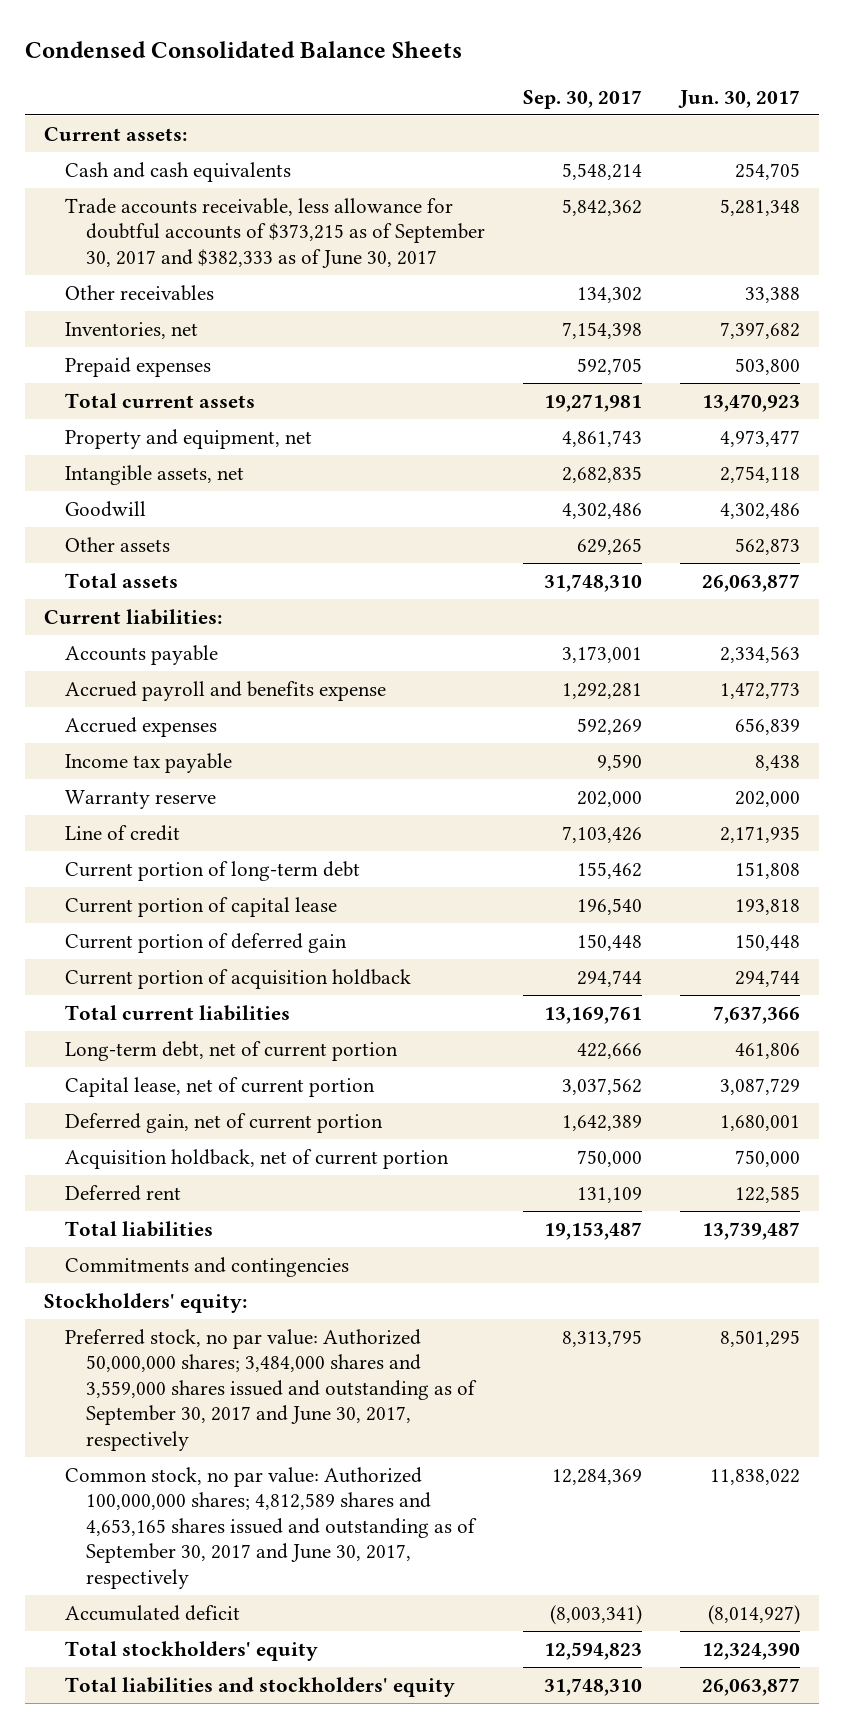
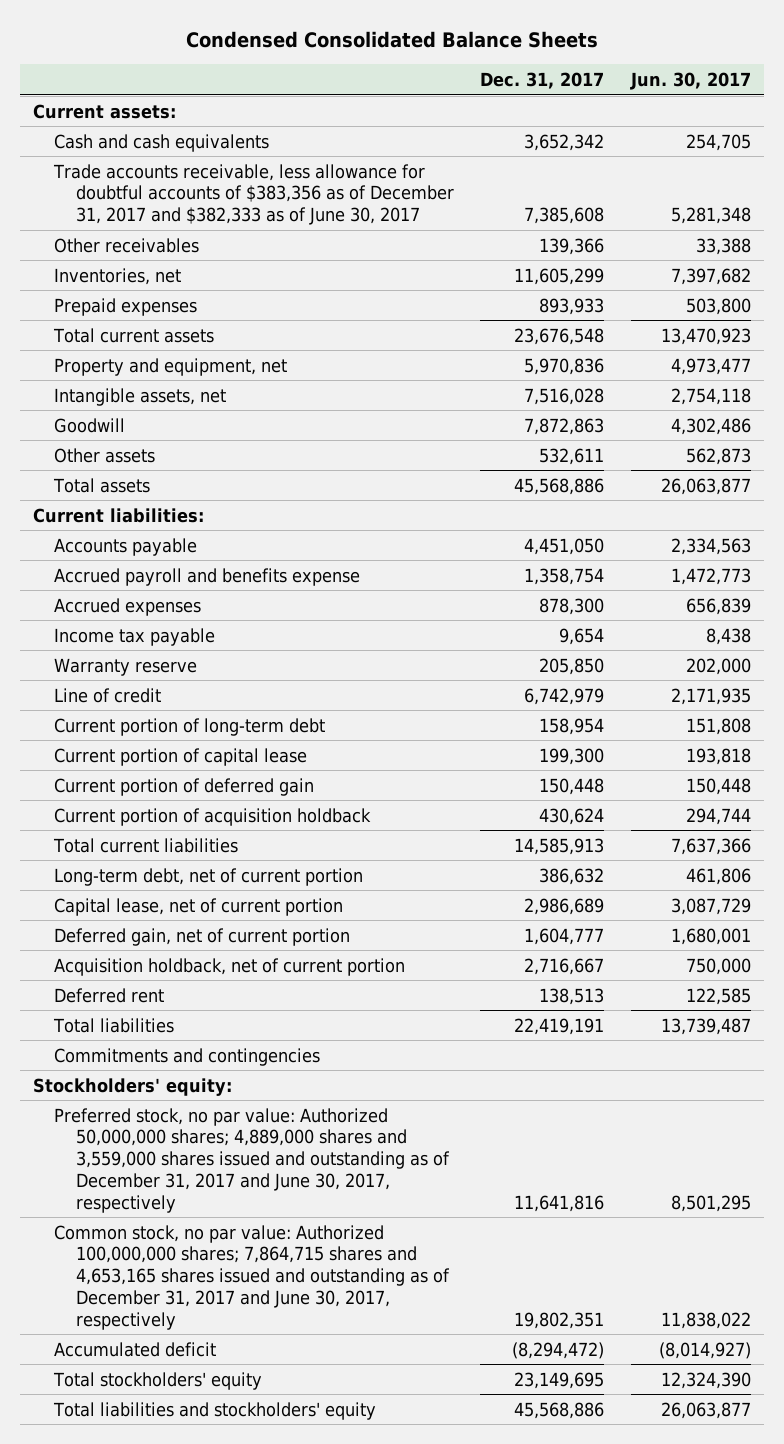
- | Sep. 30, 2017 | Jun. 30, 2017
+ | Dec. 31, 2017 | Jun. 30, 2017
- Trade accounts receivable, less allowance for doubtful accounts of $373,215 as of September 30, 2017 and $382,333 as of June 30, 2017 | 5,842,362 | 5,281,348
+ Trade accounts receivable, less allowance for doubtful accounts of $383,356 as of December 31, 2017 and $382,333 as of June 30, 2017 | 7,385,608 | 5,281,348
- Preferred stock, no par value: Authorized 50,000,000 shares; 3,484,000 shares and 3,559,000 shares issued and outstanding as of September 30, 2017 and June 30, 2017, respectively | 8,313,795 | 8,501,295
- Common stock, no par value: Authorized 100,000,000 shares; 4,812,589 shares and 4,653,165 shares issued and outstanding as of September 30, 2017 and June 30, 2017, respectively | 12,284,369 | 11,838,022
+ Preferred stock, no par value: Authorized 50,000,000 shares; 4,889,000 shares and 3,559,000 shares issued and outstanding as of December 31, 2017 and June 30, 2017, respectively | 11,641,816 | 8,501,295
+ Common stock, no par value: Authorized 100,000,000 shares; 7,864,715 shares and 4,653,165 shares issued and outstanding as of December 31, 2017 and June 30, 2017, respectively | 19,802,351 | 11,838,022

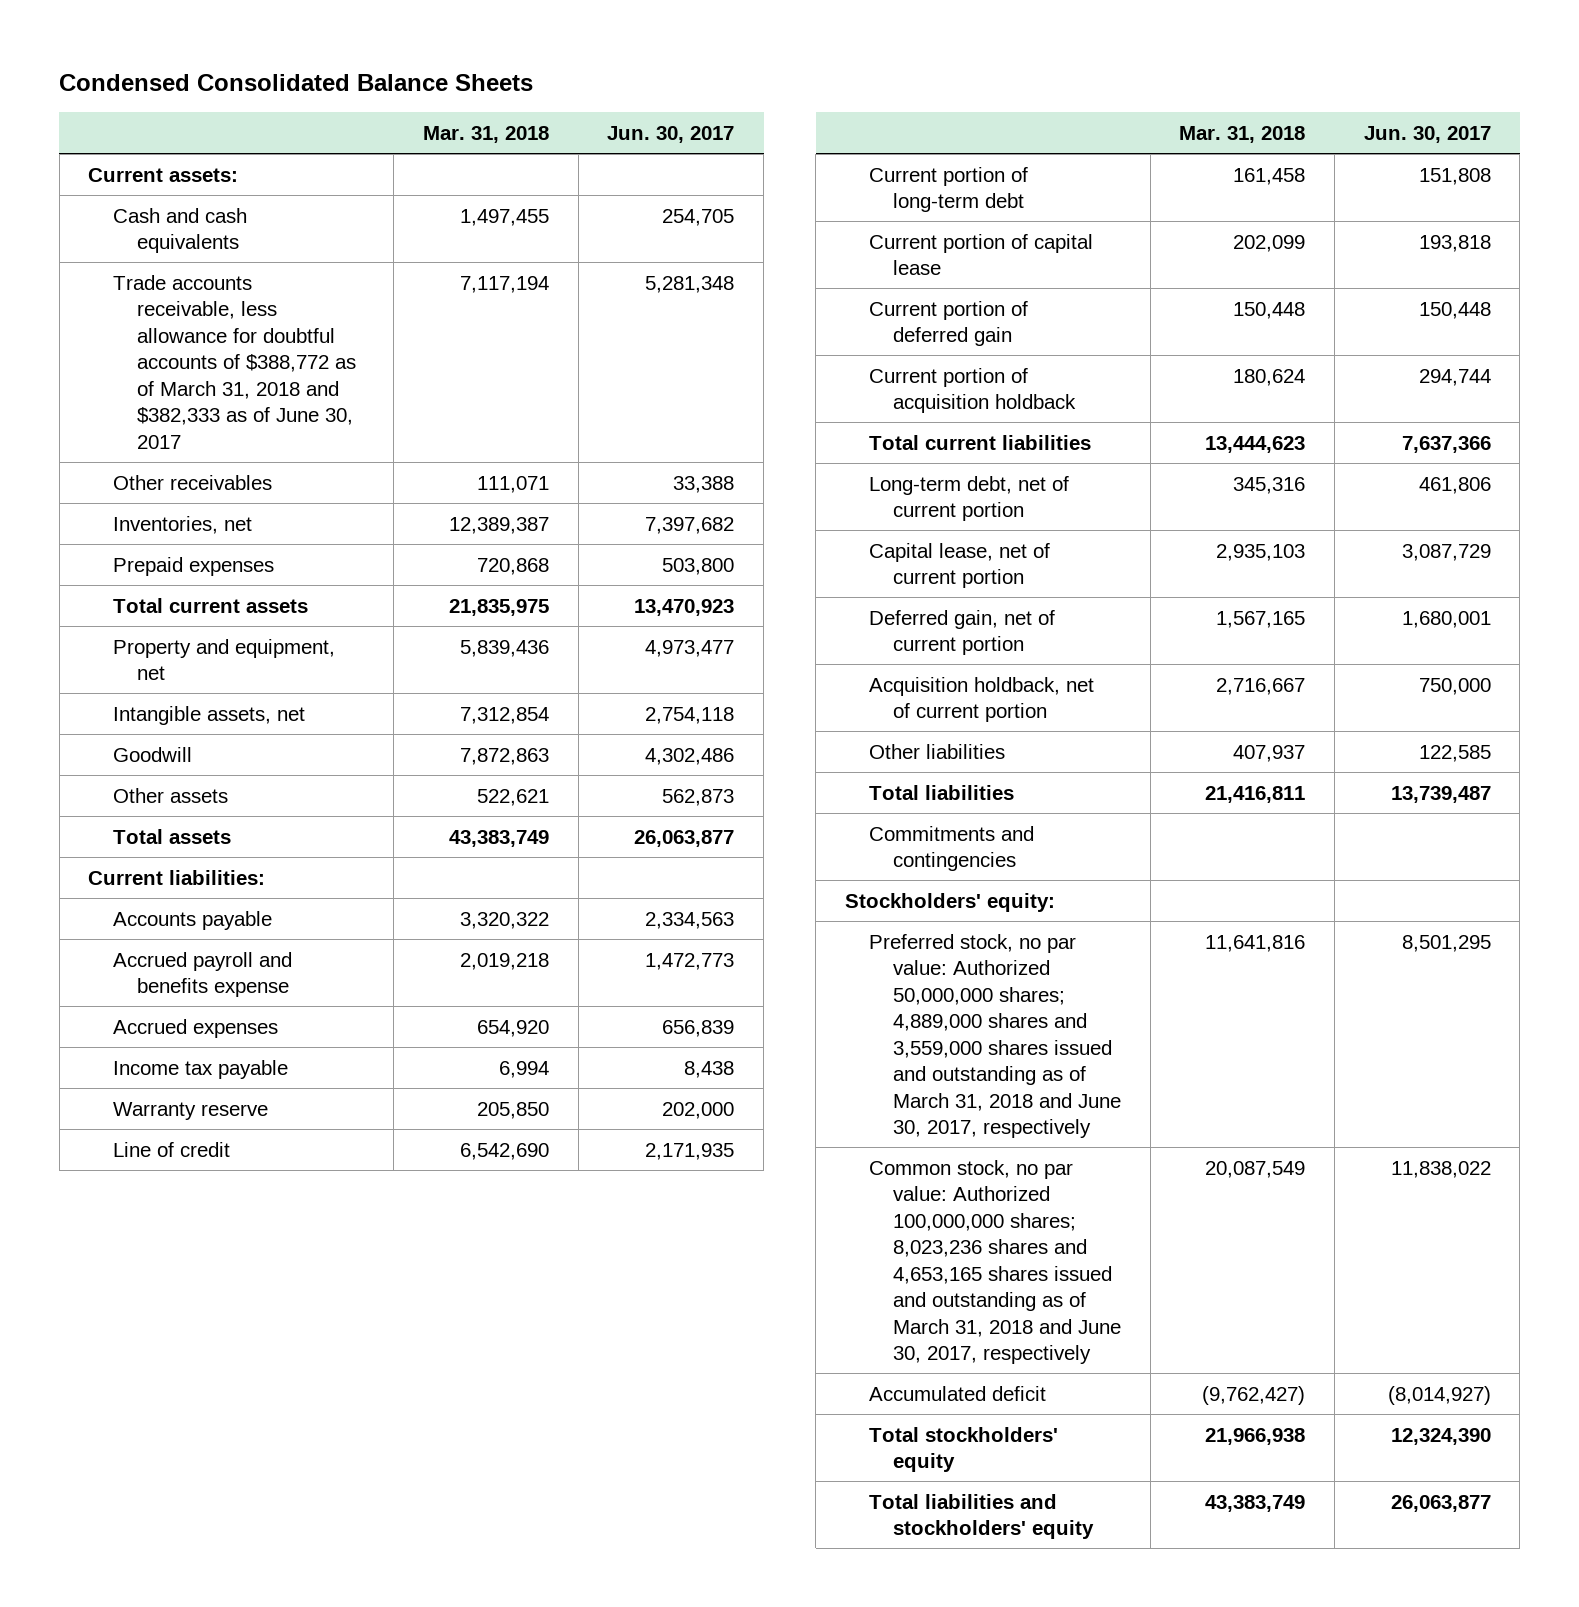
- | Dec. 31, 2017 | Jun. 30, 2017
+ | Mar. 31, 2018 | Jun. 30, 2017
- Trade accounts receivable, less allowance for doubtful accounts of $383,356 as of December 31, 2017 and $382,333 as of June 30, 2017 | 7,385,608 | 5,281,348
+ Trade accounts receivable, less allowance for doubtful accounts of $388,772 as of March 31, 2018 and $382,333 as of June 30, 2017 | 7,117,194 | 5,281,348
- Deferred rent | 138,513 | 122,585
+ Other liabilities | 407,937 | 122,585
- Preferred stock, no par value: Authorized 50,000,000 shares; 4,889,000 shares and 3,559,000 shares issued and outstanding as of December 31, 2017 and June 30, 2017, respectively | 11,641,816 | 8,501,295
- Common stock, no par value: Authorized 100,000,000 shares; 7,864,715 shares and 4,653,165 shares issued and outstanding as of December 31, 2017 and June 30, 2017, respectively | 19,802,351 | 11,838,022
+ Preferred stock, no par value: Authorized 50,000,000 shares; 4,889,000 shares and 3,559,000 shares issued and outstanding as of March 31, 2018 and June 30, 2017, respectively | 11,641,816 | 8,501,295
+ Common stock, no par value: Authorized 100,000,000 shares; 8,023,236 shares and 4,653,165 shares issued and outstanding as of March 31, 2018 and June 30, 2017, respectively | 20,087,549 | 11,838,022

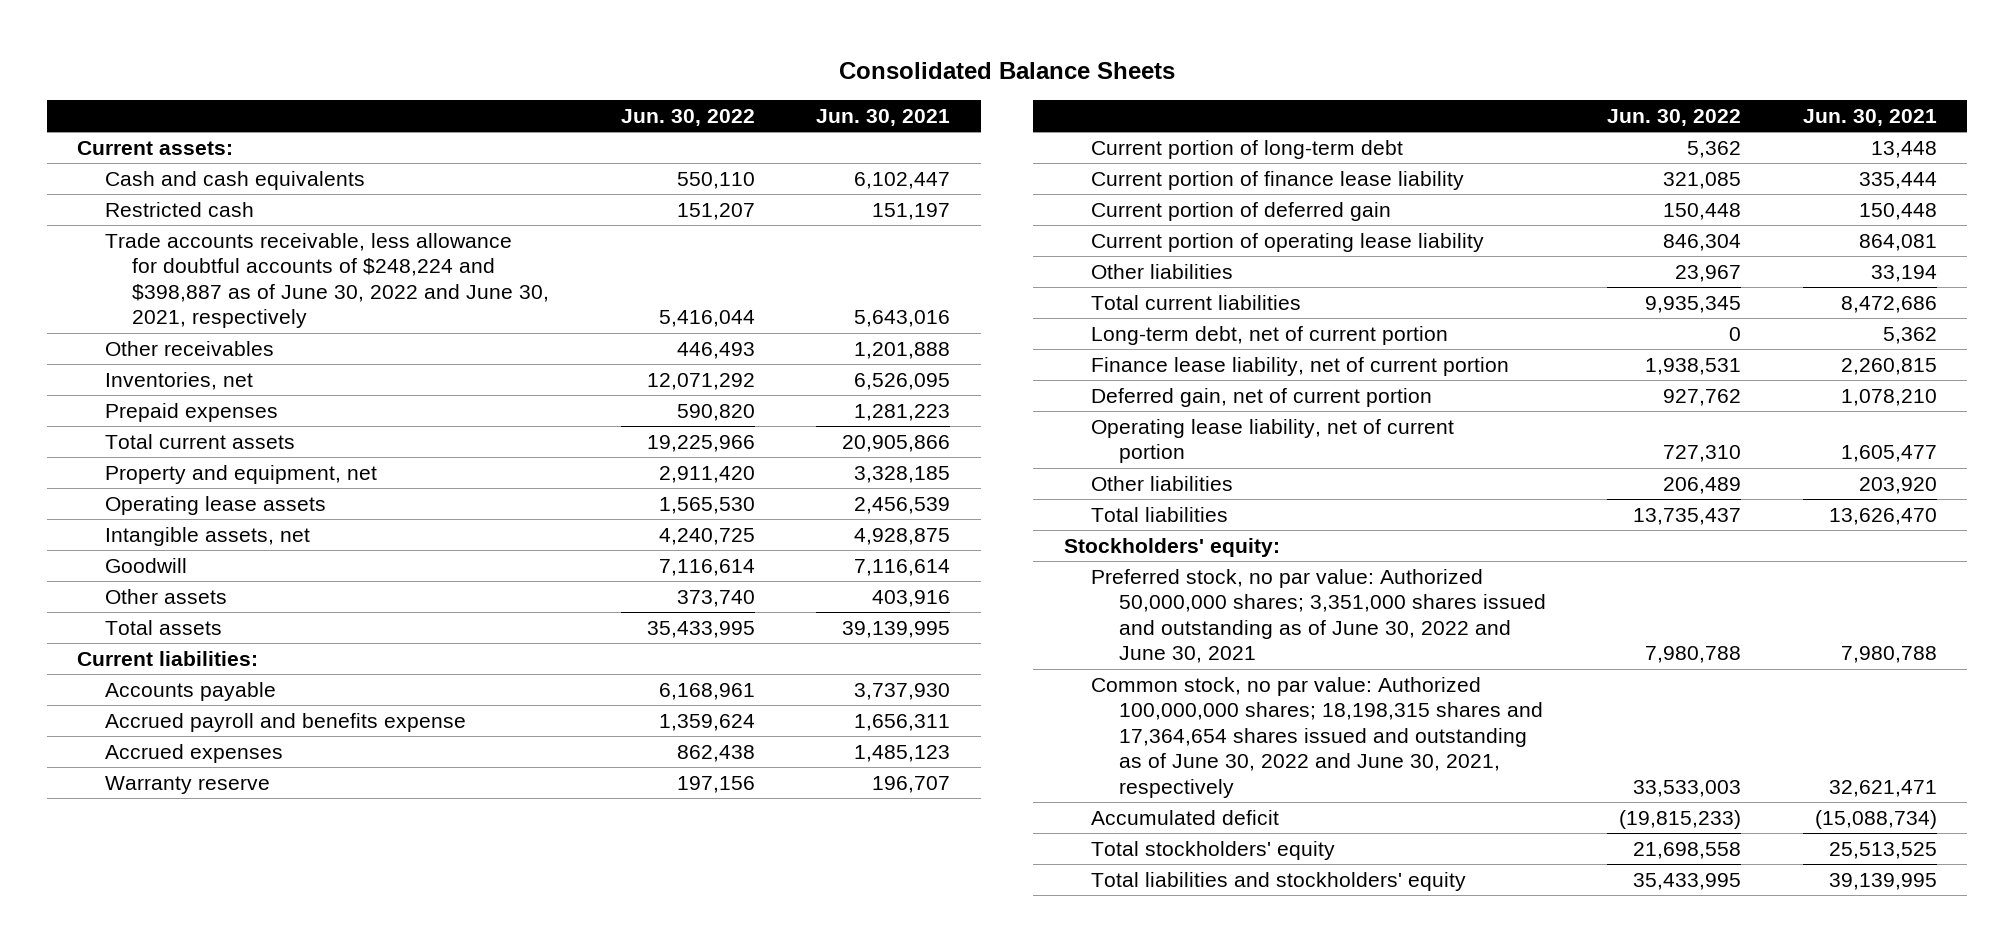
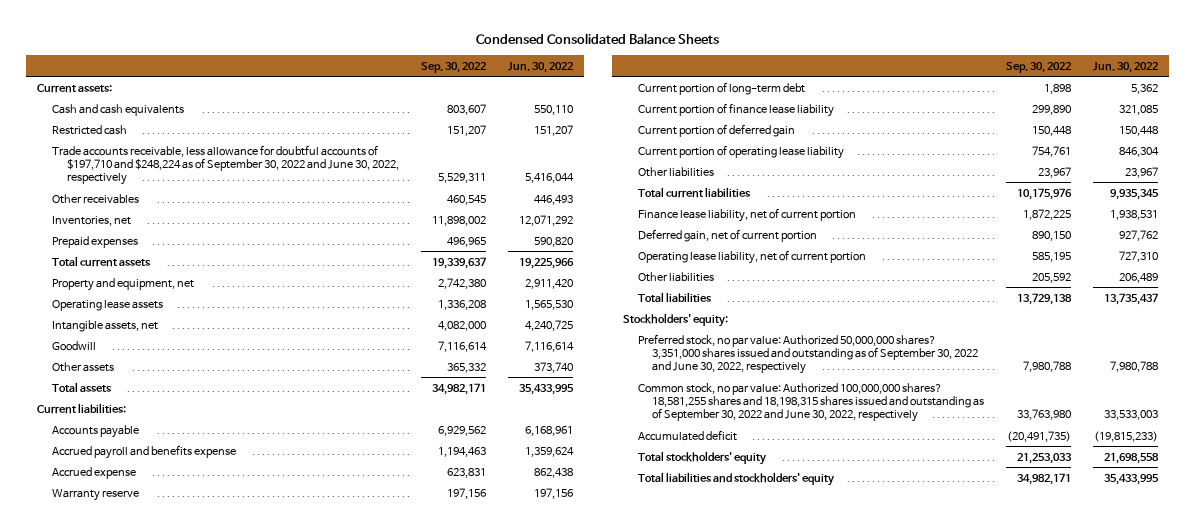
- Consolidated Balance Sheets
+ Condensed Consolidated Balance Sheets
- | Jun. 30, 2022 | Jun. 30, 2021
+ | Sep. 30, 2022 | Jun. 30, 2022
- Trade accounts receivable, less allowance for doubtful accounts of $248,224 and $398,887 as of June 30, 2022 and June 30, 2021, respectively | 5,416,044 | 5,643,016
+ Trade accounts receivable, less allowance for doubtful accounts of $197,710 and $248,224 as of September 30, 2022 and June 30, 2022, respectively | 5,529,311 | 5,416,044
- Accrued expenses | 862,438 | 1,485,123
+ Accrued expense | 623,831 | 862,438
- Long-term debt, net of current portion | 0 | 5,362
- Preferred stock, no par value: Authorized 50,000,000 shares; 3,351,000 shares issued and outstanding as of June 30, 2022 and June 30, 2021 | 7,980,788 | 7,980,788
- Common stock, no par value: Authorized 100,000,000 shares; 18,198,315 shares and 17,364,654 shares issued and outstanding as of June 30, 2022 and June 30, 2021, respectively | 33,533,003 | 32,621,471
+ Preferred stock, no par value: Authorized 50,000,000 shares? 3,351,000 shares issued and outstanding as of September 30, 2022 and June 30, 2022, respectively | 7,980,788 | 7,980,788
+ Common stock, no par value: Authorized 100,000,000 shares? 18,581,255 shares and 18,198,315 shares issued and outstanding as of September 30, 2022 and June 30, 2022, respectively | 33,763,980 | 33,533,003

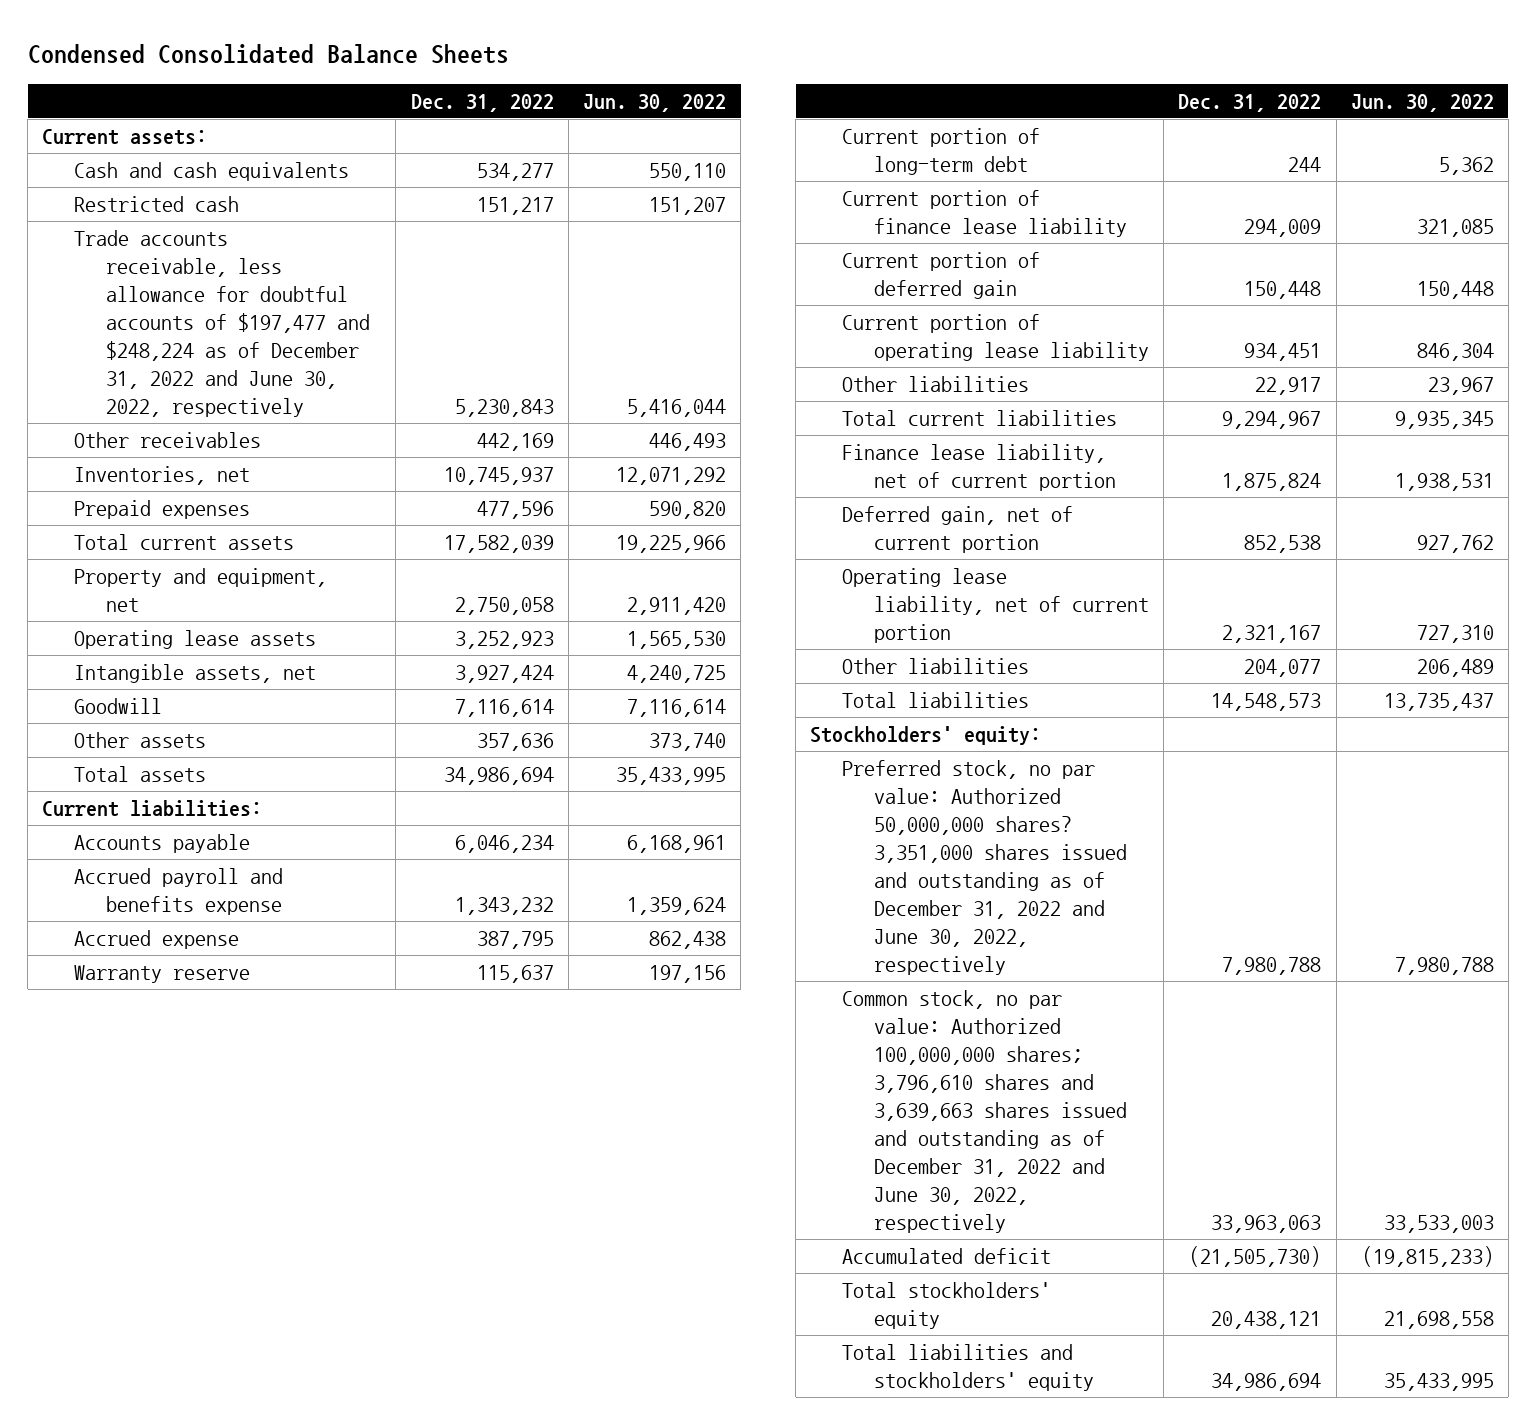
- | Sep. 30, 2022 | Jun. 30, 2022
+ | Dec. 31, 2022 | Jun. 30, 2022
- Trade accounts receivable, less allowance for doubtful accounts of $197,710 and $248,224 as of September 30, 2022 and June 30, 2022, respectively | 5,529,311 | 5,416,044
+ Trade accounts receivable, less allowance for doubtful accounts of $197,477 and $248,224 as of December 31, 2022 and June 30, 2022, respectively | 5,230,843 | 5,416,044
- Preferred stock, no par value: Authorized 50,000,000 shares? 3,351,000 shares issued and outstanding as of September 30, 2022 and June 30, 2022, respectively | 7,980,788 | 7,980,788
- Common stock, no par value: Authorized 100,000,000 shares? 18,581,255 shares and 18,198,315 shares issued and outstanding as of September 30, 2022 and June 30, 2022, respectively | 33,763,980 | 33,533,003
+ Preferred stock, no par value: Authorized 50,000,000 shares? 3,351,000 shares issued and outstanding as of December 31, 2022 and June 30, 2022, respectively | 7,980,788 | 7,980,788
+ Common stock, no par value: Authorized 100,000,000 shares; 3,796,610 shares and 3,639,663 shares issued and outstanding as of December 31, 2022 and June 30, 2022, respectively | 33,963,063 | 33,533,003

